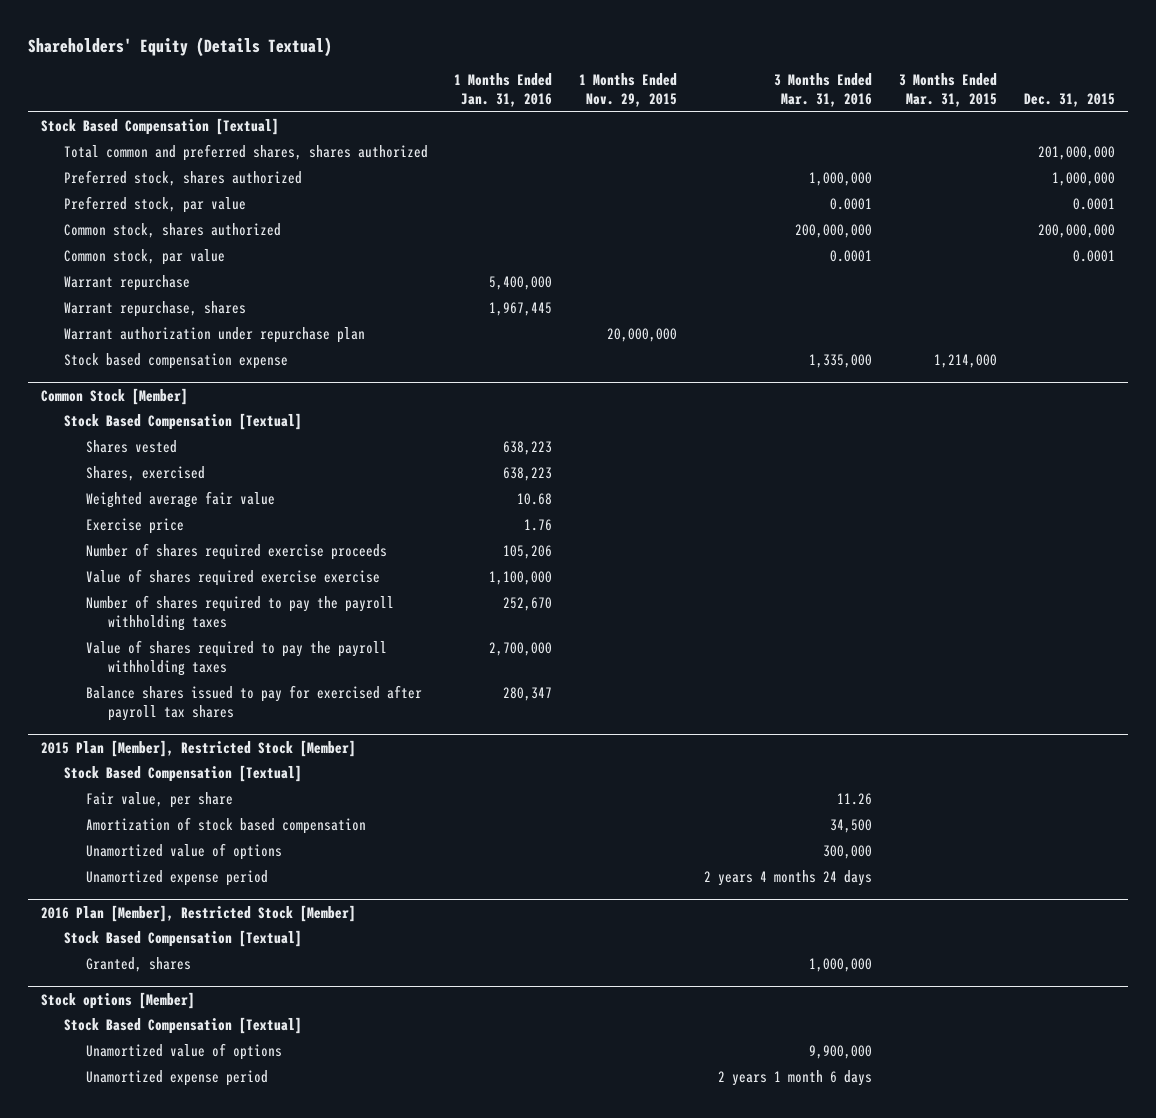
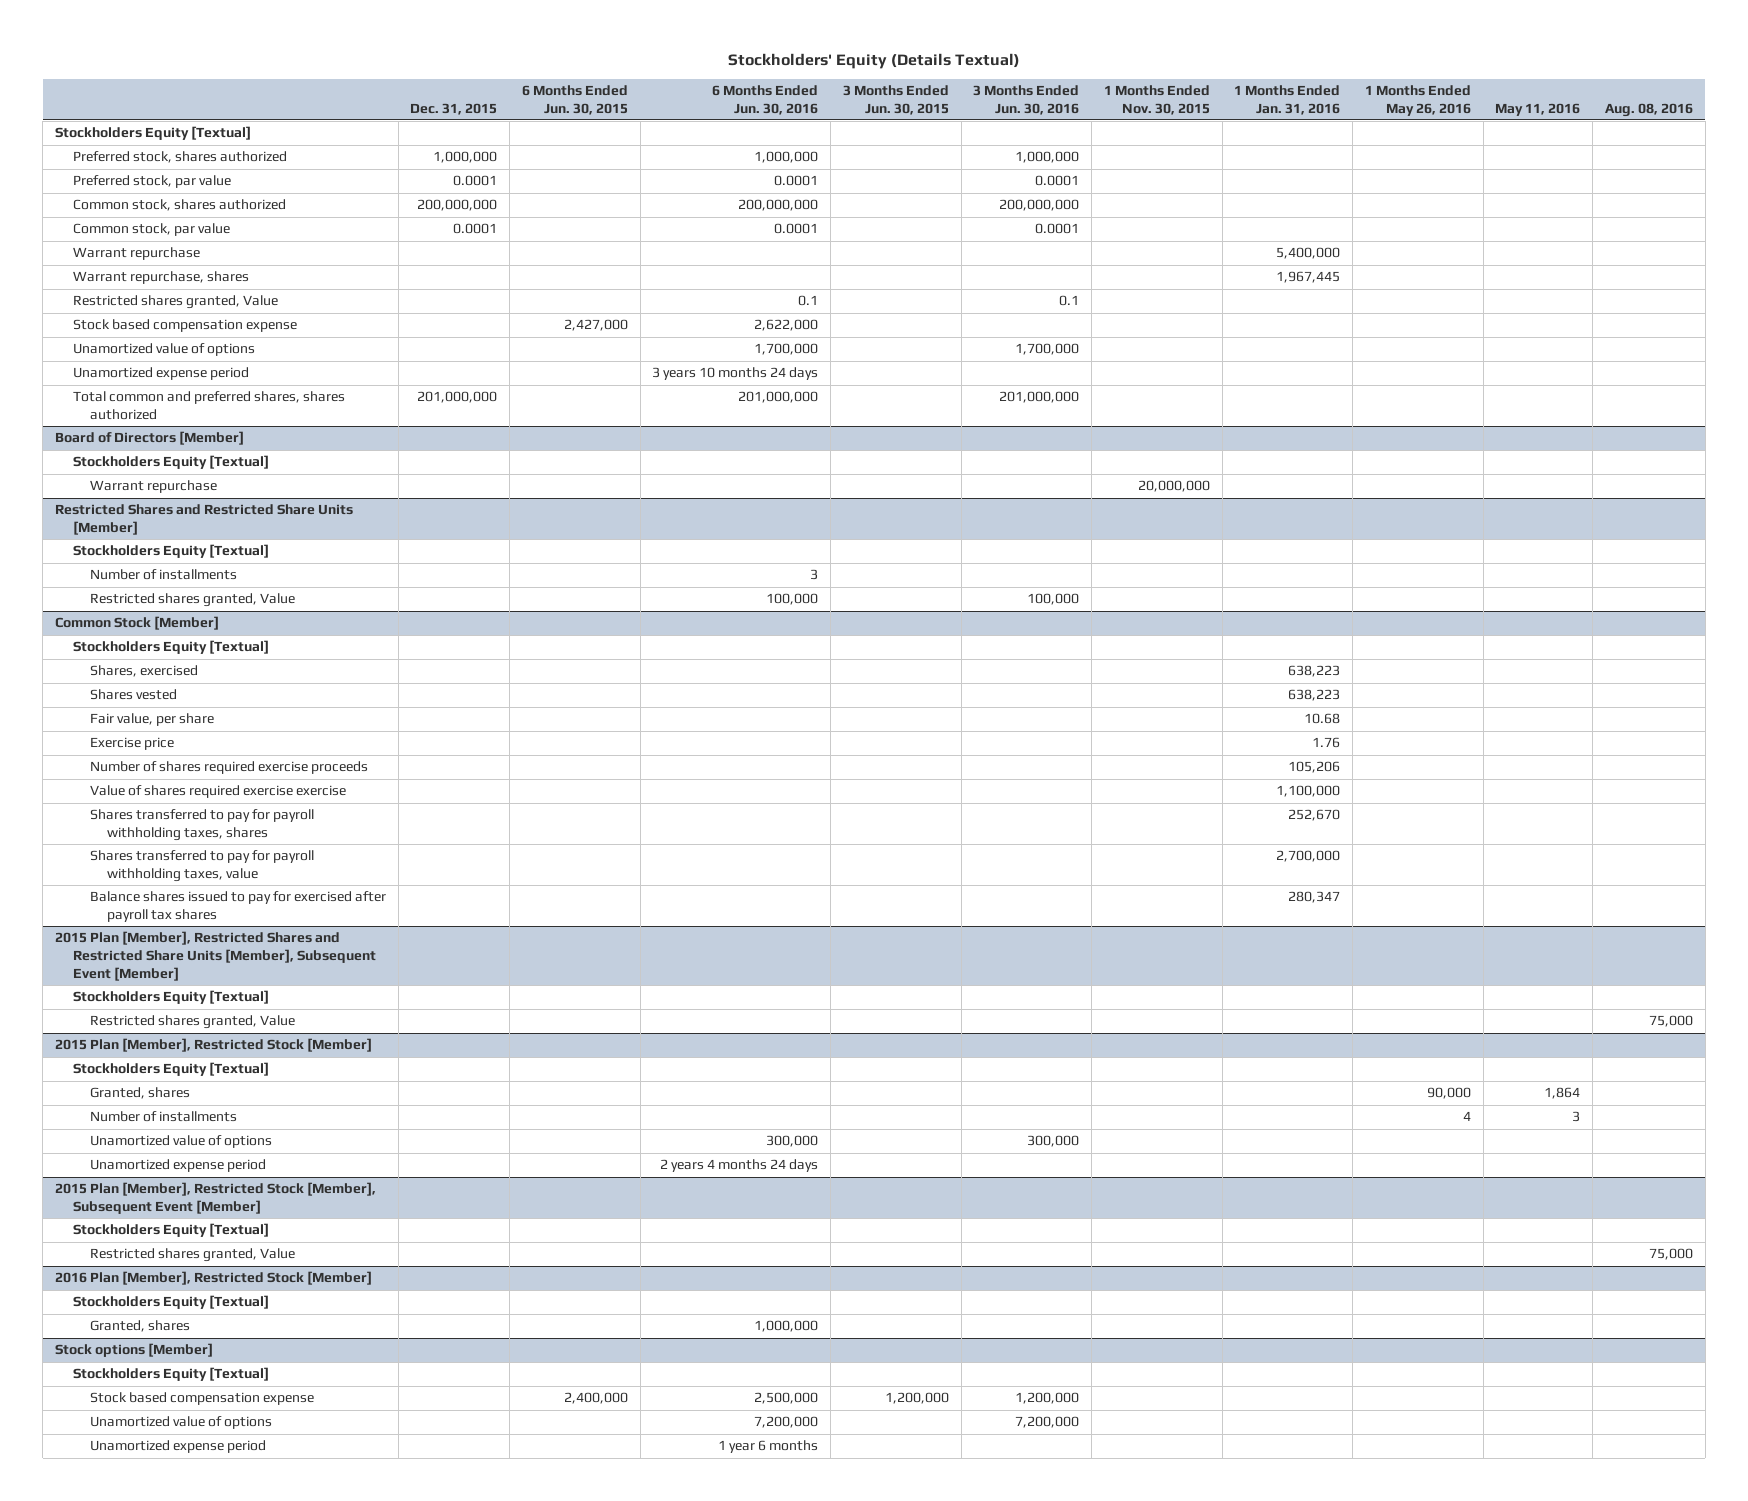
- Shareholders' Equity (Details Textual)
+ Stockholders' Equity (Details Textual)
- | 1 Months Ended Jan. 31, 2016 | 1 Months Ended Nov. 29, 2015 | 3 Months Ended Mar. 31, 2016 | 3 Months Ended Mar. 31, 2015 | Dec. 31, 2015
+ | Dec. 31, 2015 | 6 Months Ended Jun. 30, 2015 | 6 Months Ended Jun. 30, 2016 | 3 Months Ended Jun. 30, 2015 | 3 Months Ended Jun. 30, 2016 | 1 Months Ended Nov. 30, 2015 | 1 Months Ended Jan. 31, 2016 | 1 Months Ended May 26, 2016 | May 11, 2016 | Aug. 08, 2016
- Stock Based Compensation [Textual]
+ Stockholders Equity [Textual]
- Warrant authorization under repurchase plan | | 20,000,000 | | |
+ Restricted shares granted, Value | | | 0.1 | | 0.1 | | | | |
+ Unamortized value of options | | | 1,700,000 | | 1,700,000 | | | | |
+ Unamortized expense period | | | 3 years 10 months 24 days | | | | | | |
moved down: Total common and preferred shares, shares authorized | 201,000,000 | | 201,000,000 | | 201,000,000 | | | | |
+ Board of Directors [Member]
+ Stockholders Equity [Textual]
+ Warrant repurchase | | | | | | 20,000,000 | | | |
+ Restricted Shares and Restricted Share Units [Member]
+ Stockholders Equity [Textual]
+ Number of installments | | | 3 | | | | | | |
+ Restricted shares granted, Value | | | 100,000 | | 100,000 | | | | |
@ Common Stock [Member]
- Stock Based Compensation [Textual]
+ Stockholders Equity [Textual]
- Weighted average fair value | 10.68 | | | |
moved down: Shares vested | | | | | | | 638,223 | | |
+ Fair value, per share | | | | | | | 10.68 | | |
- Number of shares required to pay the payroll withholding taxes | 252,670 | | | |
- Value of shares required to pay the payroll withholding taxes | 2,700,000 | | | |
+ Shares transferred to pay for payroll withholding taxes, shares | | | | | | | 252,670 | | |
+ Shares transferred to pay for payroll withholding taxes, value | | | | | | | 2,700,000 | | |
+ 2015 Plan [Member], Restricted Shares and Restricted Share Units [Member], Subsequent Event [Member]
+ Stockholders Equity [Textual]
+ Restricted shares granted, Value | | | | | | | | | | 75,000
@ 2015 Plan [Member], Restricted Stock [Member]
- Stock Based Compensation [Textual]
- Fair value, per share | | | 11.26 | |
- Amortization of stock based compensation | | | 34,500 | |
+ Stockholders Equity [Textual]
+ Granted, shares | | | | | | | | 90,000 | 1,864 |
+ Number of installments | | | | | | | | 4 | 3 |
+ 2015 Plan [Member], Restricted Stock [Member], Subsequent Event [Member]
+ Stockholders Equity [Textual]
+ Restricted shares granted, Value | | | | | | | | | | 75,000
@ 2016 Plan [Member], Restricted Stock [Member]
- Stock Based Compensation [Textual]
+ Stockholders Equity [Textual]
@ Stock options [Member]
- Stock Based Compensation [Textual]
+ Stockholders Equity [Textual]
+ Stock based compensation expense | | 2,400,000 | 2,500,000 | 1,200,000 | 1,200,000 | | | | |

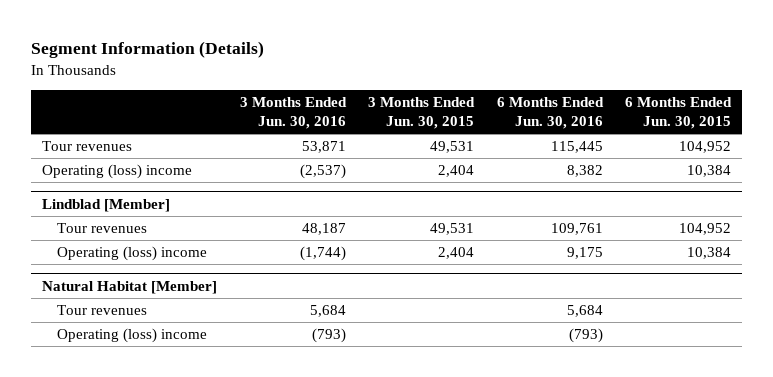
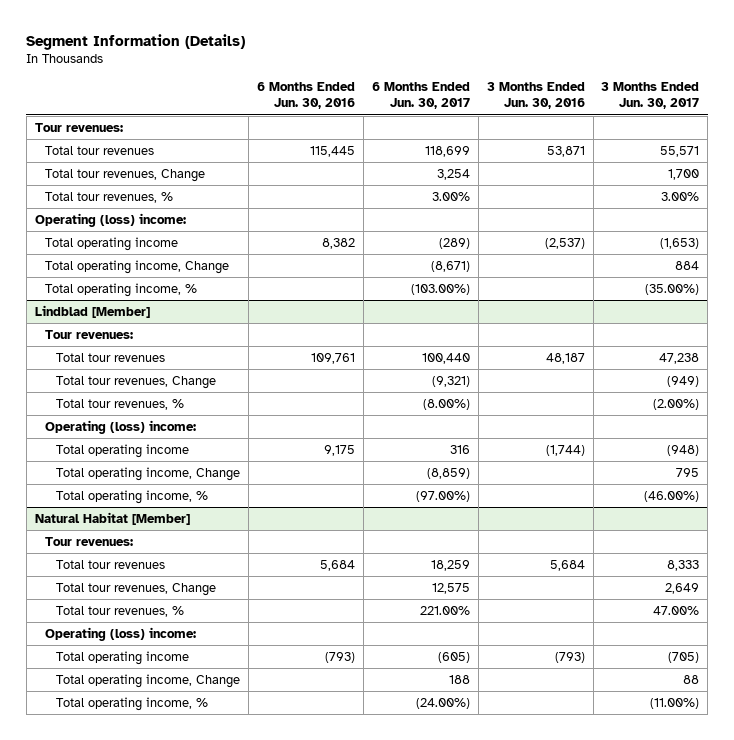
- | 3 Months Ended Jun. 30, 2016 | 3 Months Ended Jun. 30, 2015 | 6 Months Ended Jun. 30, 2016 | 6 Months Ended Jun. 30, 2015
+ | 6 Months Ended Jun. 30, 2016 | 6 Months Ended Jun. 30, 2017 | 3 Months Ended Jun. 30, 2016 | 3 Months Ended Jun. 30, 2017
- Tour revenues | 53,871 | 49,531 | 115,445 | 104,952
- Operating (loss) income | (2,537) | 2,404 | 8,382 | 10,384
+ Tour revenues:
+ Total tour revenues | 115,445 | 118,699 | 53,871 | 55,571
+ Total tour revenues, Change | | 3,254 | | 1,700
+ Total tour revenues, % | | 3.00% | | 3.00%
+ Operating (loss) income:
+ Total operating income | 8,382 | (289) | (2,537) | (1,653)
+ Total operating income, Change | | (8,671) | | 884
+ Total operating income, % | | (103.00%) | | (35.00%)
@ Lindblad [Member]
- Tour revenues | 48,187 | 49,531 | 109,761 | 104,952
- Operating (loss) income | (1,744) | 2,404 | 9,175 | 10,384
+ Tour revenues:
+ Total tour revenues | 109,761 | 100,440 | 48,187 | 47,238
+ Total tour revenues, Change | | (9,321) | | (949)
+ Total tour revenues, % | | (8.00%) | | (2.00%)
+ Operating (loss) income:
+ Total operating income | 9,175 | 316 | (1,744) | (948)
+ Total operating income, Change | | (8,859) | | 795
+ Total operating income, % | | (97.00%) | | (46.00%)
@ Natural Habitat [Member]
- Tour revenues | 5,684 | | 5,684 |
- Operating (loss) income | (793) | | (793) |
+ Tour revenues:
+ Total tour revenues | 5,684 | 18,259 | 5,684 | 8,333
+ Total tour revenues, Change | | 12,575 | | 2,649
+ Total tour revenues, % | | 221.00% | | 47.00%
+ Operating (loss) income:
+ Total operating income | (793) | (605) | (793) | (705)
+ Total operating income, Change | | 188 | | 88
+ Total operating income, % | | (24.00%) | | (11.00%)

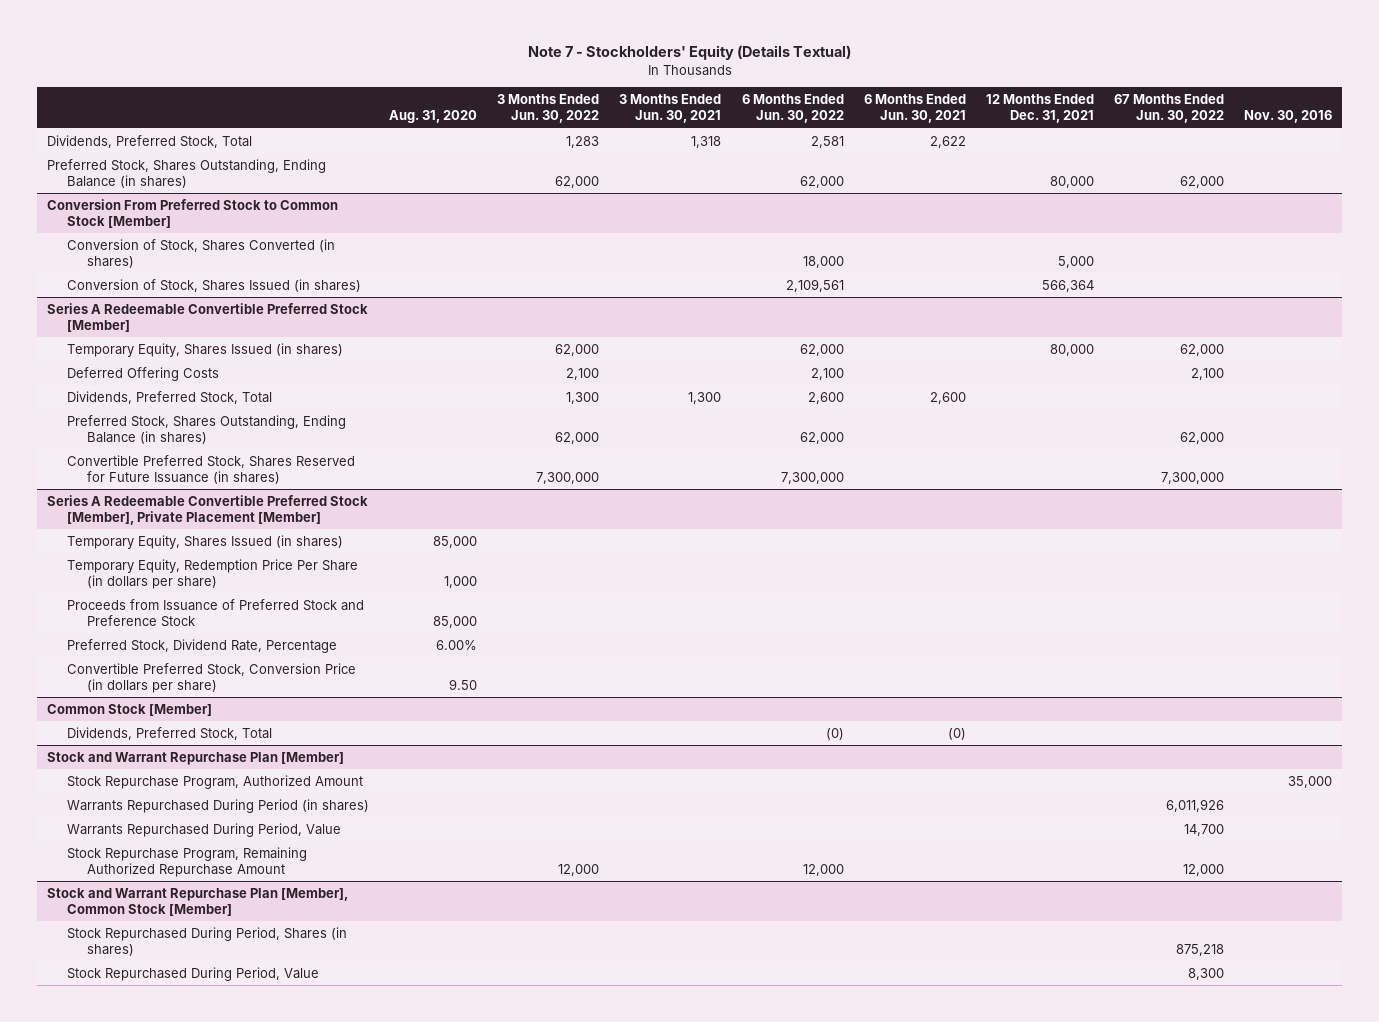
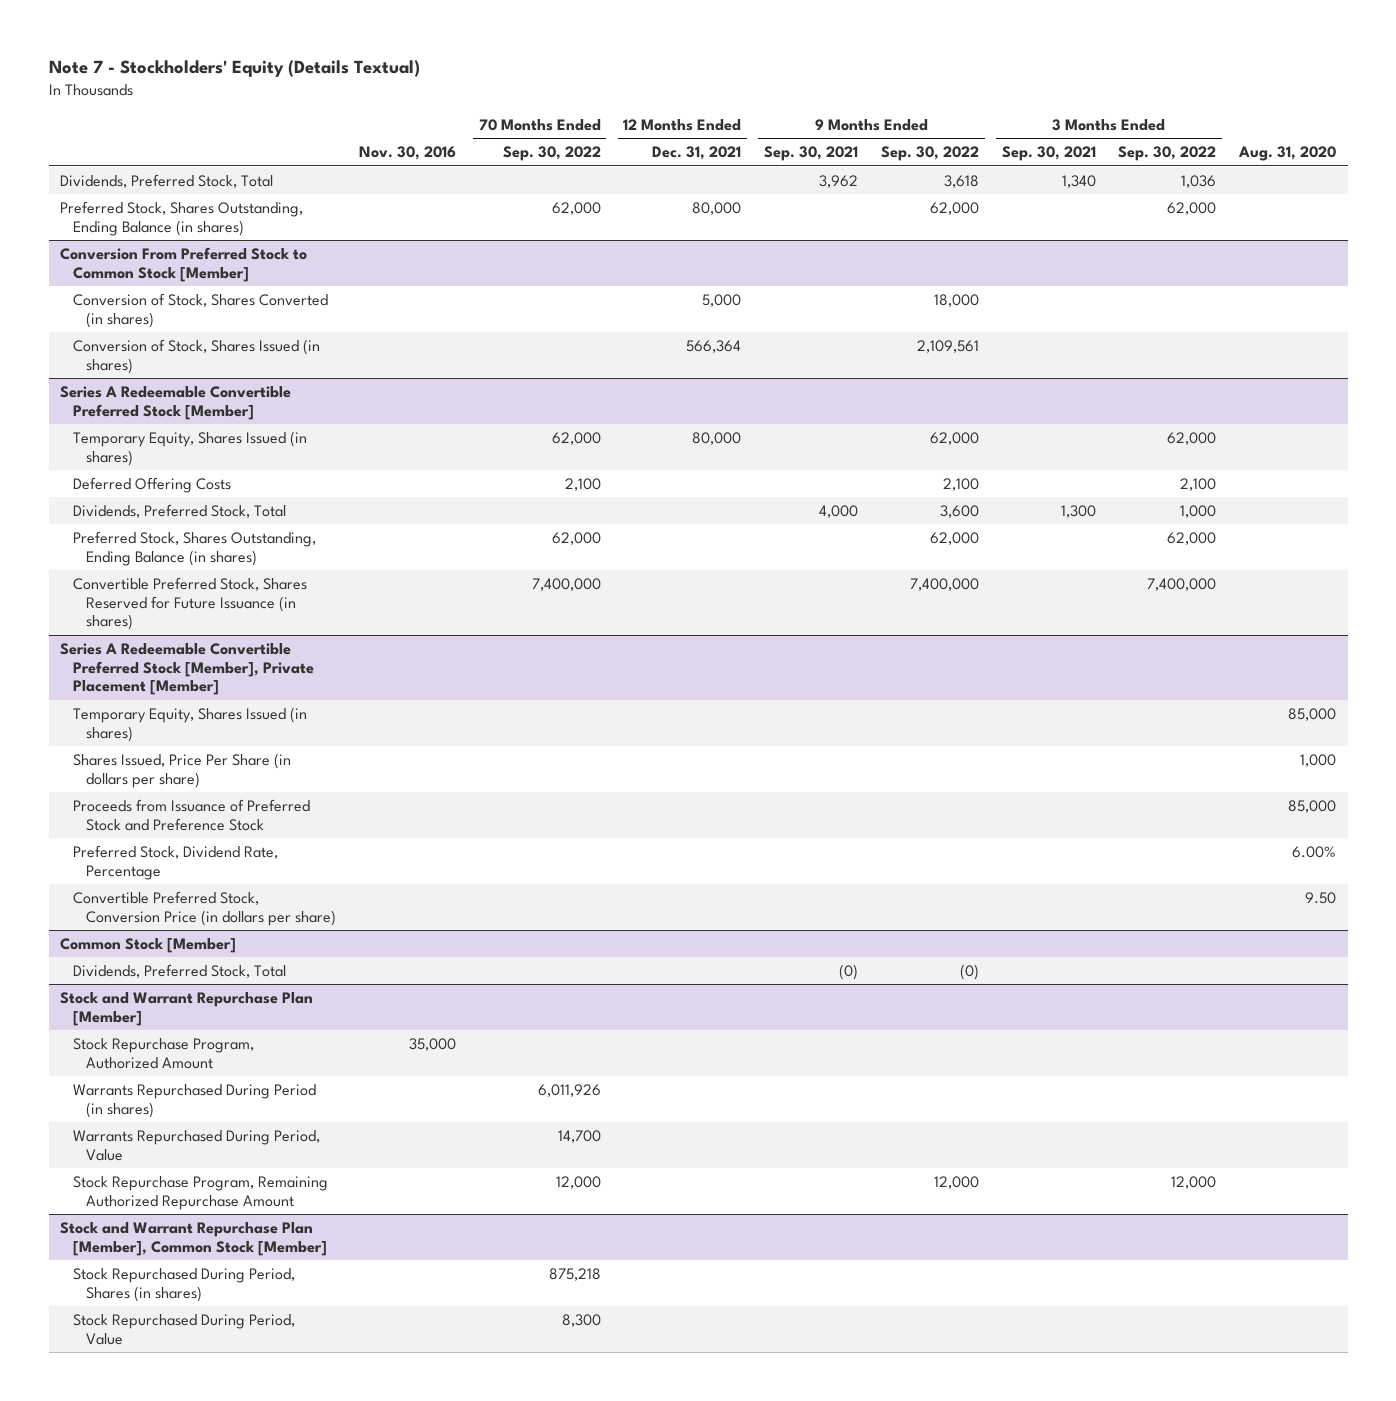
- | Aug. 31, 2020 | 3 Months Ended Jun. 30, 2022 | 3 Months Ended Jun. 30, 2021 | 6 Months Ended Jun. 30, 2022 | 6 Months Ended Jun. 30, 2021 | 12 Months Ended Dec. 31, 2021 | 67 Months Ended Jun. 30, 2022 | Nov. 30, 2016
+ | Nov. 30, 2016 | 70 Months Ended Sep. 30, 2022 | 12 Months Ended Dec. 31, 2021 | 9 Months Ended Sep. 30, 2021 | 9 Months Ended Sep. 30, 2022 | 3 Months Ended Sep. 30, 2021 | 3 Months Ended Sep. 30, 2022 | Aug. 31, 2020
@ Series A Redeemable Convertible Preferred Stock [Member], Private Placement [Member]
- Temporary Equity, Redemption Price Per Share (in dollars per share) | 1,000 | | | | | | |
+ Shares Issued, Price Per Share (in dollars per share) | | | | | | | | 1,000

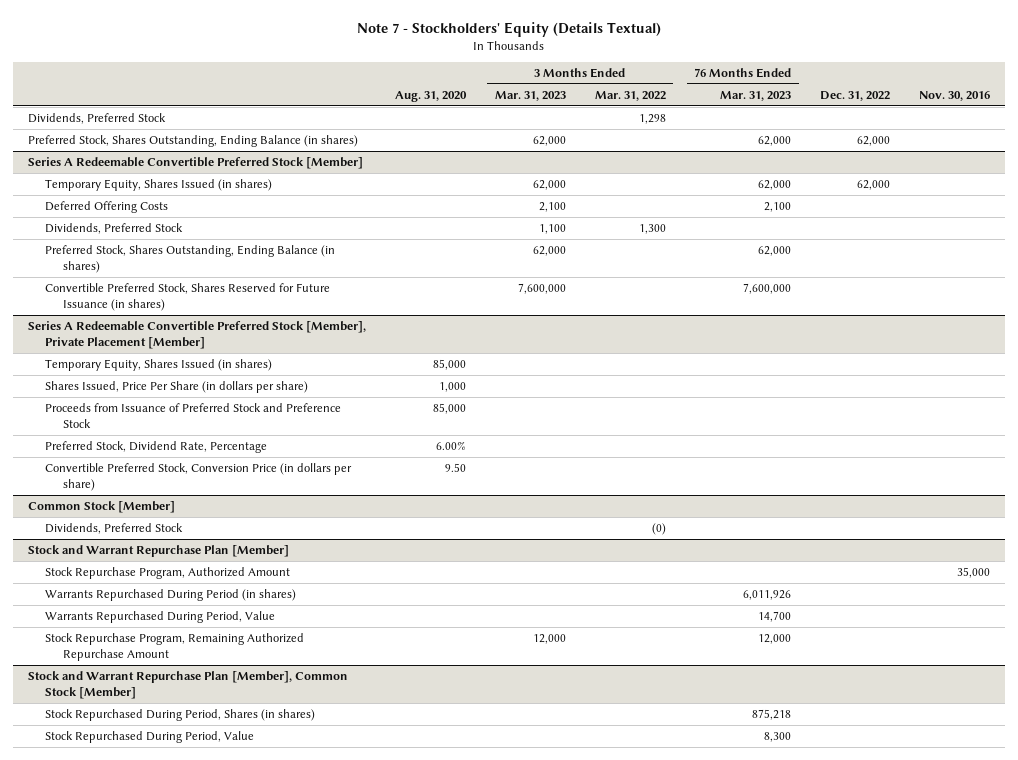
- | Nov. 30, 2016 | 70 Months Ended Sep. 30, 2022 | 12 Months Ended Dec. 31, 2021 | 9 Months Ended Sep. 30, 2021 | 9 Months Ended Sep. 30, 2022 | 3 Months Ended Sep. 30, 2021 | 3 Months Ended Sep. 30, 2022 | Aug. 31, 2020
+ | Aug. 31, 2020 | 3 Months Ended Mar. 31, 2023 | 3 Months Ended Mar. 31, 2022 | 76 Months Ended Mar. 31, 2023 | Dec. 31, 2022 | Nov. 30, 2016
- Dividends, Preferred Stock, Total | | | | 3,962 | 3,618 | 1,340 | 1,036 |
+ Dividends, Preferred Stock | | | 1,298 | | |
- Conversion From Preferred Stock to Common Stock [Member]
- Conversion of Stock, Shares Converted (in shares) | | | 5,000 | | 18,000 | | |
- Conversion of Stock, Shares Issued (in shares) | | | 566,364 | | 2,109,561 | | |
@ Series A Redeemable Convertible Preferred Stock [Member]
- Dividends, Preferred Stock, Total | | | | 4,000 | 3,600 | 1,300 | 1,000 |
+ Dividends, Preferred Stock | | 1,100 | 1,300 | | |
@ Common Stock [Member]
- Dividends, Preferred Stock, Total | | | | (0) | (0) | | |
+ Dividends, Preferred Stock | | | (0) | | |

